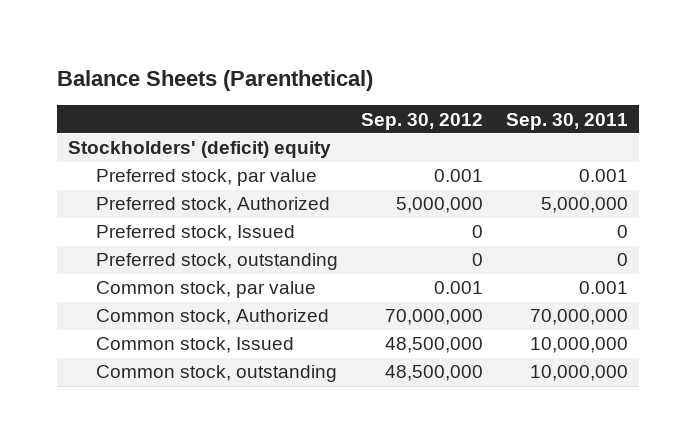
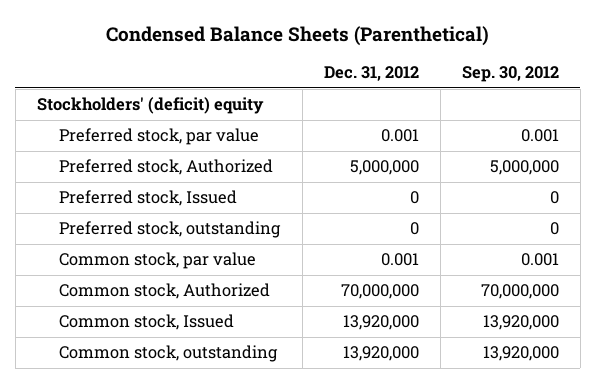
- Balance Sheets (Parenthetical)
+ Condensed Balance Sheets (Parenthetical)
- | Sep. 30, 2012 | Sep. 30, 2011
+ | Dec. 31, 2012 | Sep. 30, 2012
- Common stock, Issued | 48,500,000 | 10,000,000
- Common stock, outstanding | 48,500,000 | 10,000,000
+ Common stock, Issued | 13,920,000 | 13,920,000
+ Common stock, outstanding | 13,920,000 | 13,920,000

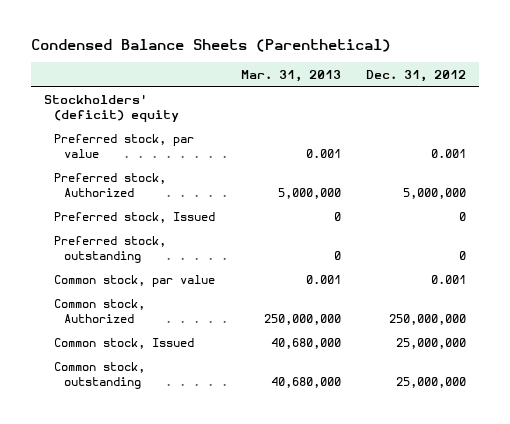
- | Dec. 31, 2012 | Sep. 30, 2012
+ | Mar. 31, 2013 | Dec. 31, 2012
- Common stock, Authorized | 70,000,000 | 70,000,000
- Common stock, Issued | 13,920,000 | 13,920,000
- Common stock, outstanding | 13,920,000 | 13,920,000
+ Common stock, Authorized | 250,000,000 | 250,000,000
+ Common stock, Issued | 40,680,000 | 25,000,000
+ Common stock, outstanding | 40,680,000 | 25,000,000

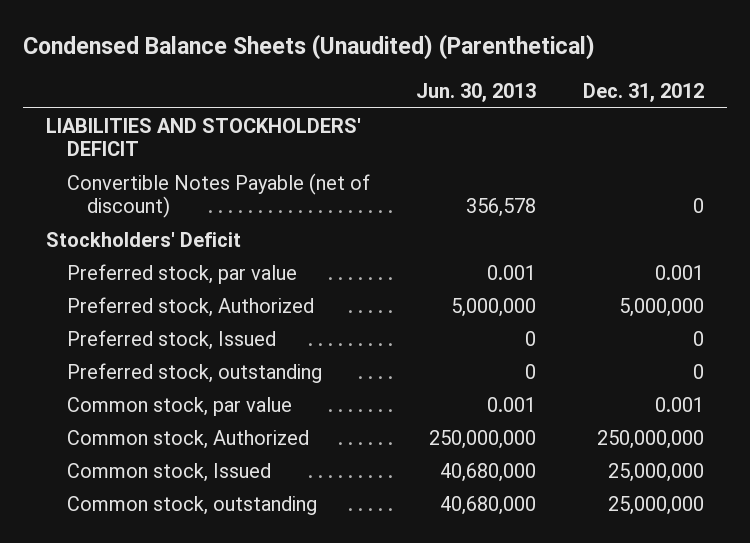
- Condensed Balance Sheets (Parenthetical)
+ Condensed Balance Sheets (Unaudited) (Parenthetical)
- | Mar. 31, 2013 | Dec. 31, 2012
+ | Jun. 30, 2013 | Dec. 31, 2012
- Stockholders' (deficit) equity
+ LIABILITIES AND STOCKHOLDERS' DEFICIT
+ Convertible Notes Payable (net of discount) | 356,578 | 0
+ Stockholders' Deficit

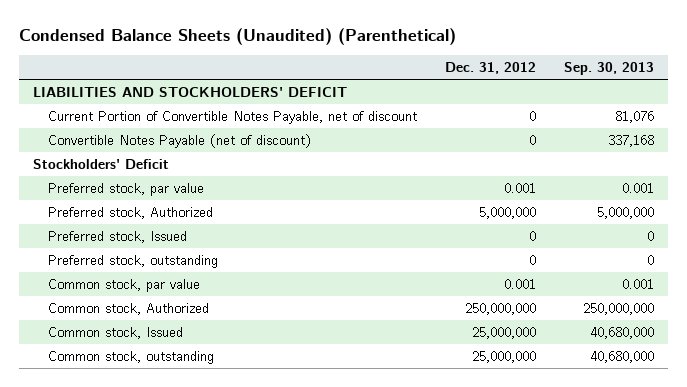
- | Jun. 30, 2013 | Dec. 31, 2012
+ | Dec. 31, 2012 | Sep. 30, 2013
+ Current Portion of Convertible Notes Payable, net of discount | 0 | 81,076

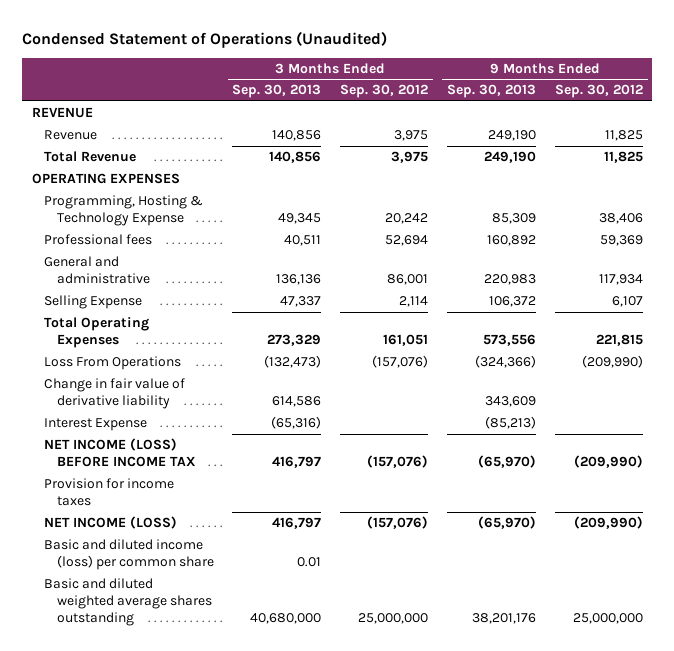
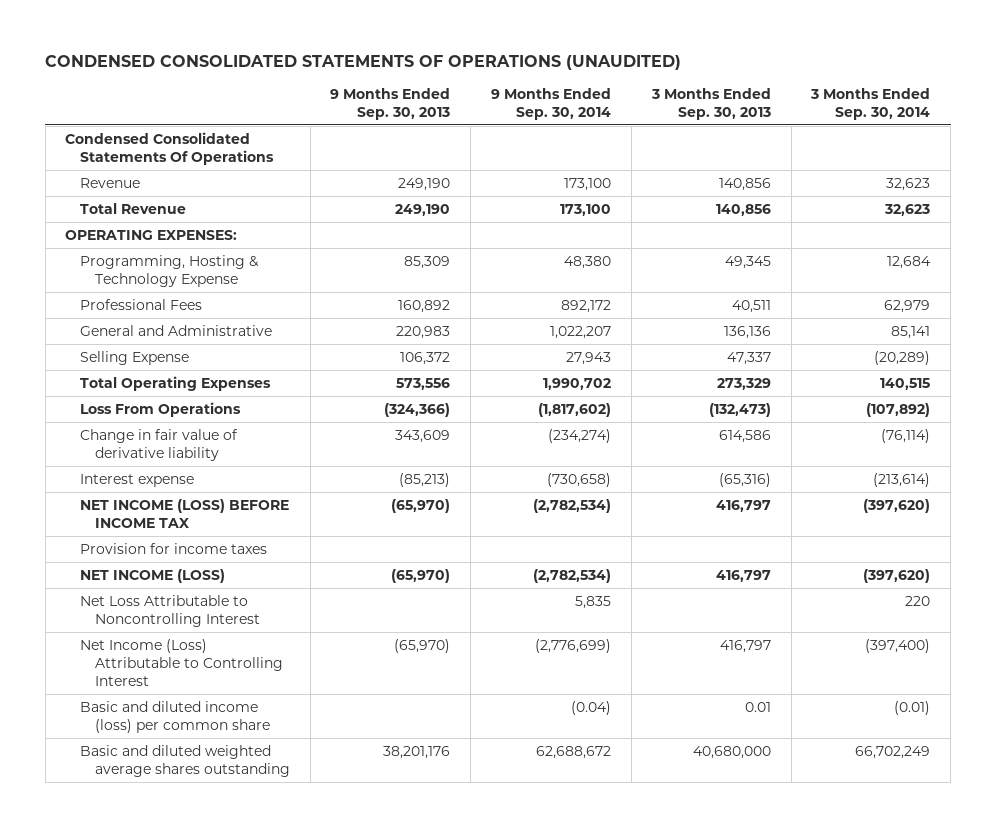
- Condensed Statement of Operations (Unaudited)
+ CONDENSED CONSOLIDATED STATEMENTS OF OPERATIONS (UNAUDITED)
- | 3 Months Ended Sep. 30, 2013 | 3 Months Ended Sep. 30, 2012 | 9 Months Ended Sep. 30, 2013 | 9 Months Ended Sep. 30, 2012
+ | 9 Months Ended Sep. 30, 2013 | 9 Months Ended Sep. 30, 2014 | 3 Months Ended Sep. 30, 2013 | 3 Months Ended Sep. 30, 2014
- REVENUE
+ Condensed Consolidated Statements Of Operations
- OPERATING EXPENSES
+ OPERATING EXPENSES:
- Professional fees | 40,511 | 52,694 | 160,892 | 59,369
- General and administrative | 136,136 | 86,001 | 220,983 | 117,934
+ Professional Fees | 160,892 | 892,172 | 40,511 | 62,979
+ General and Administrative | 220,983 | 1,022,207 | 136,136 | 85,141
- Interest Expense | (65,316) | | (85,213) |
+ Interest expense | (85,213) | (730,658) | (65,316) | (213,614)
+ Net Loss Attributable to Noncontrolling Interest | | 5,835 | | 220
+ Net Income (Loss) Attributable to Controlling Interest | (65,970) | (2,776,699) | 416,797 | (397,400)

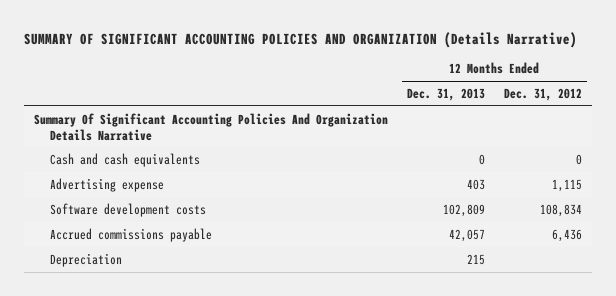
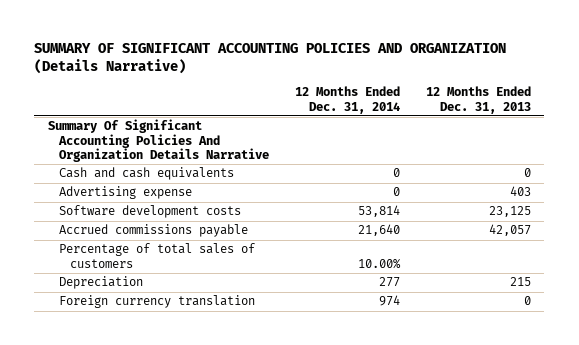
- | 12 Months Ended Dec. 31, 2013 | 12 Months Ended Dec. 31, 2012
+ | 12 Months Ended Dec. 31, 2014 | 12 Months Ended Dec. 31, 2013
- Software development costs | 102,809 | 108,834
+ Software development costs | 53,814 | 23,125
+ Percentage of total sales of customers | 10.00% |
+ Foreign currency translation | 974 | 0

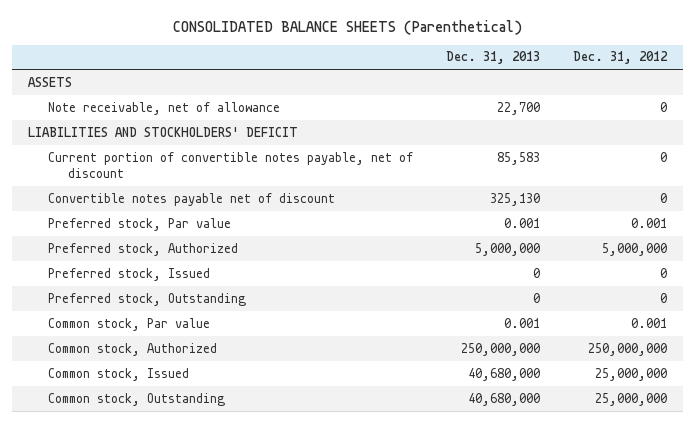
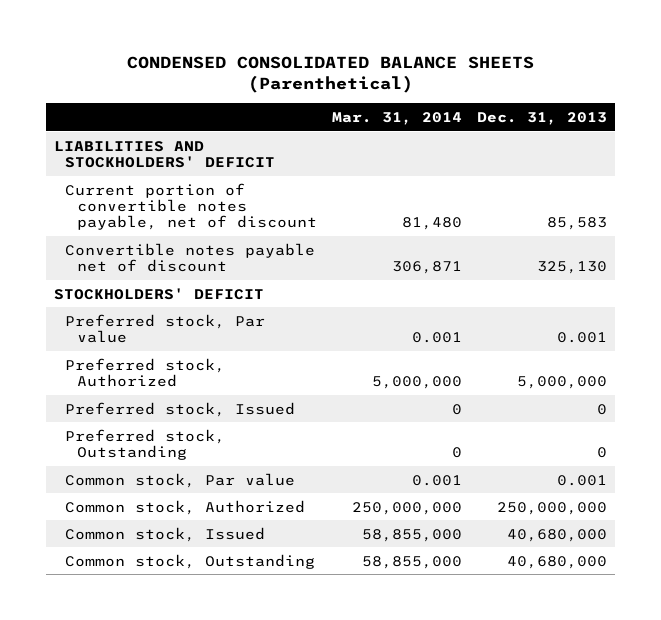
- CONSOLIDATED BALANCE SHEETS (Parenthetical)
+ CONDENSED CONSOLIDATED BALANCE SHEETS (Parenthetical)
- | Dec. 31, 2013 | Dec. 31, 2012
+ | Mar. 31, 2014 | Dec. 31, 2013
- ASSETS
- Note receivable, net of allowance | 22,700 | 0
+ STOCKHOLDERS' DEFICIT

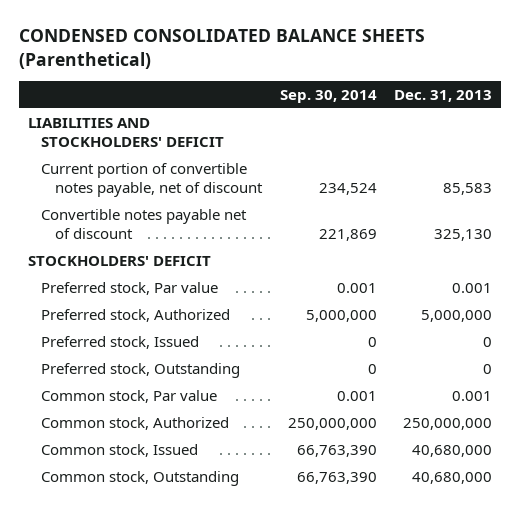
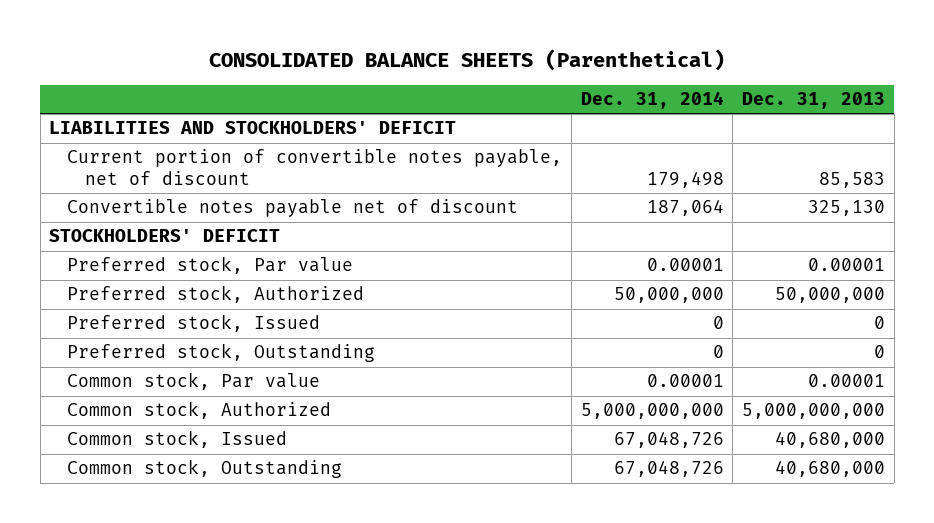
- CONDENSED CONSOLIDATED BALANCE SHEETS (Parenthetical)
+ CONSOLIDATED BALANCE SHEETS (Parenthetical)
- | Sep. 30, 2014 | Dec. 31, 2013
+ | Dec. 31, 2014 | Dec. 31, 2013
- Preferred stock, Par value | 0.001 | 0.001
- Preferred stock, Authorized | 5,000,000 | 5,000,000
+ Preferred stock, Par value | 0.00001 | 0.00001
+ Preferred stock, Authorized | 50,000,000 | 50,000,000
- Common stock, Par value | 0.001 | 0.001
- Common stock, Authorized | 250,000,000 | 250,000,000
+ Common stock, Par value | 0.00001 | 0.00001
+ Common stock, Authorized | 5,000,000,000 | 5,000,000,000

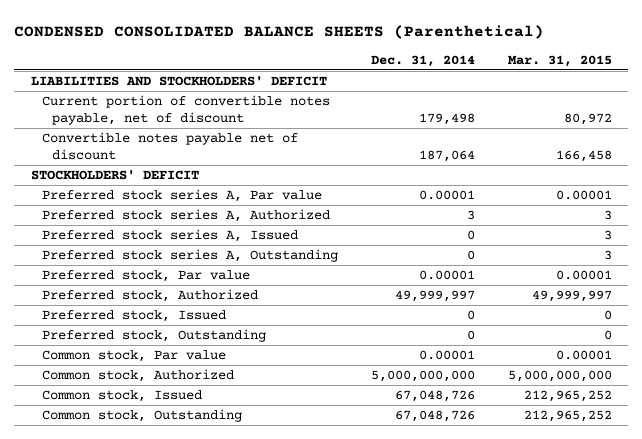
- CONSOLIDATED BALANCE SHEETS (Parenthetical)
+ CONDENSED CONSOLIDATED BALANCE SHEETS (Parenthetical)
- | Dec. 31, 2014 | Dec. 31, 2013
+ | Dec. 31, 2014 | Mar. 31, 2015
+ Preferred stock series A, Par value | 0.00001 | 0.00001
+ Preferred stock series A, Authorized | 3 | 3
+ Preferred stock series A, Issued | 0 | 3
+ Preferred stock series A, Outstanding | 0 | 3
- Preferred stock, Authorized | 50,000,000 | 50,000,000
+ Preferred stock, Authorized | 49,999,997 | 49,999,997

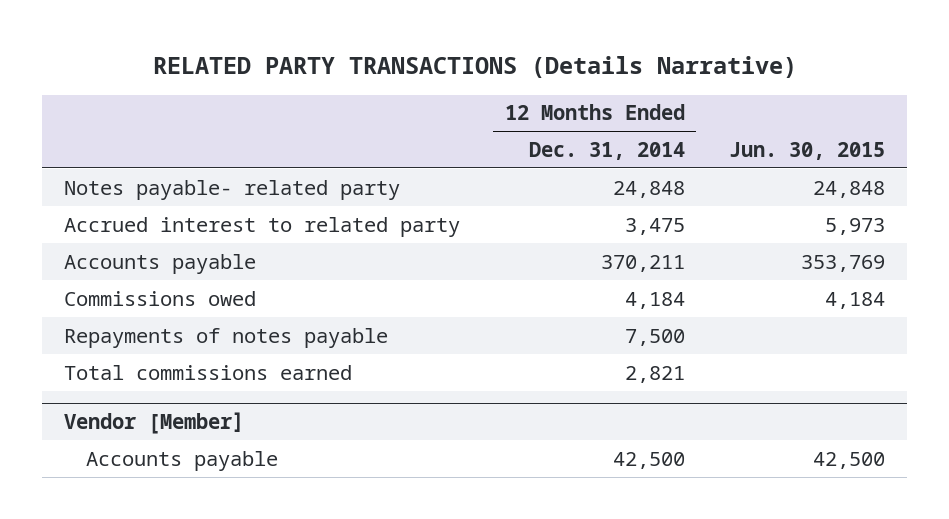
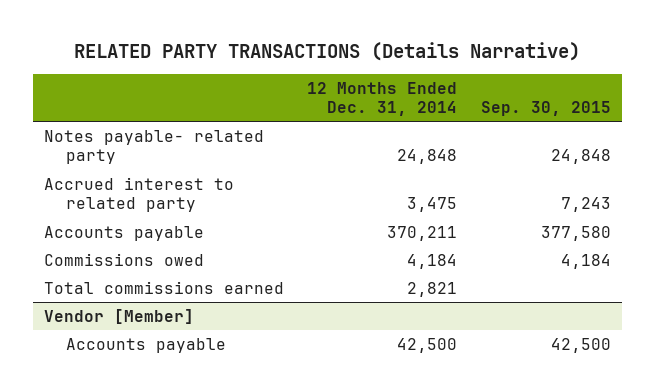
- | 12 Months Ended Dec. 31, 2014 | Jun. 30, 2015
+ | 12 Months Ended Dec. 31, 2014 | Sep. 30, 2015
- Repayments of notes payable | 7,500 |

